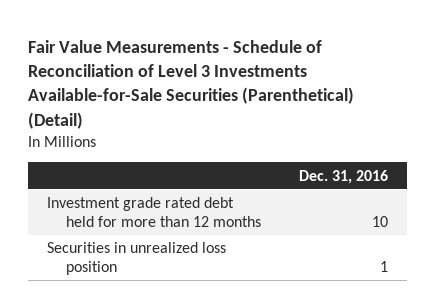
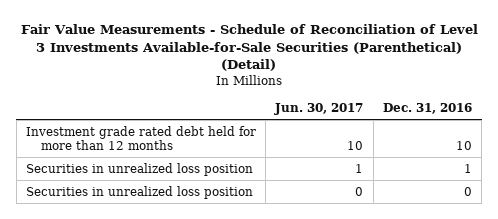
- | Dec. 31, 2016
+ | Jun. 30, 2017 | Dec. 31, 2016
+ Securities in unrealized loss position | 0 | 0

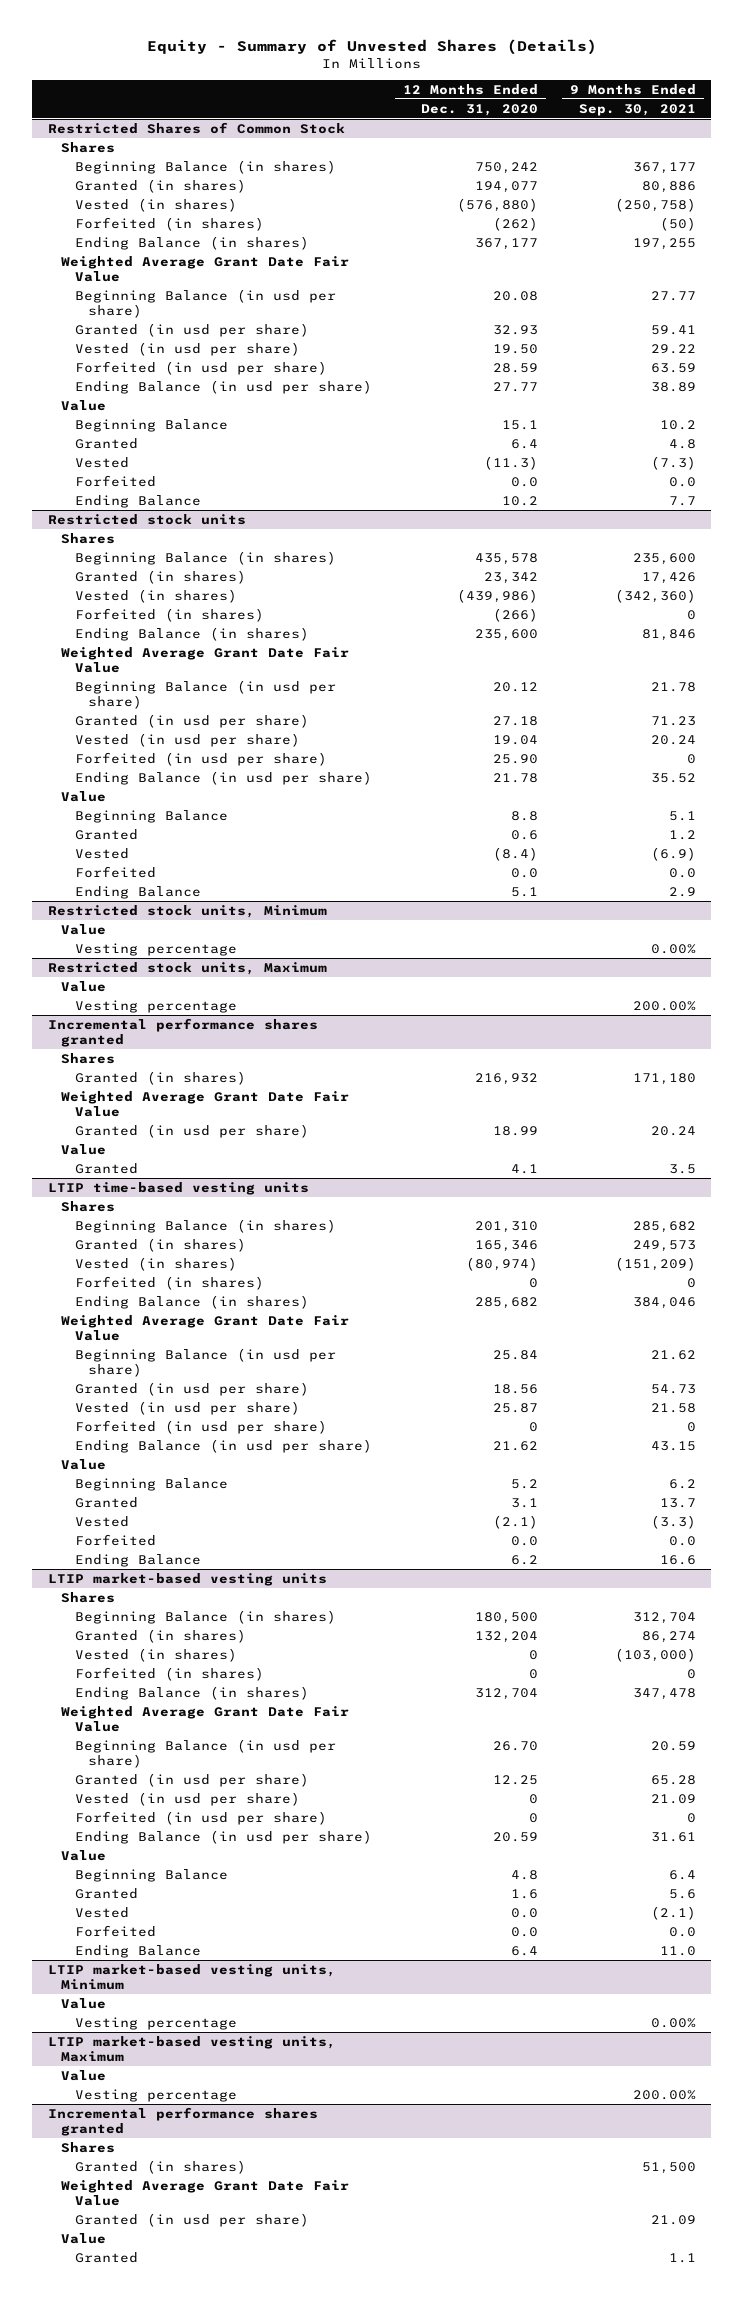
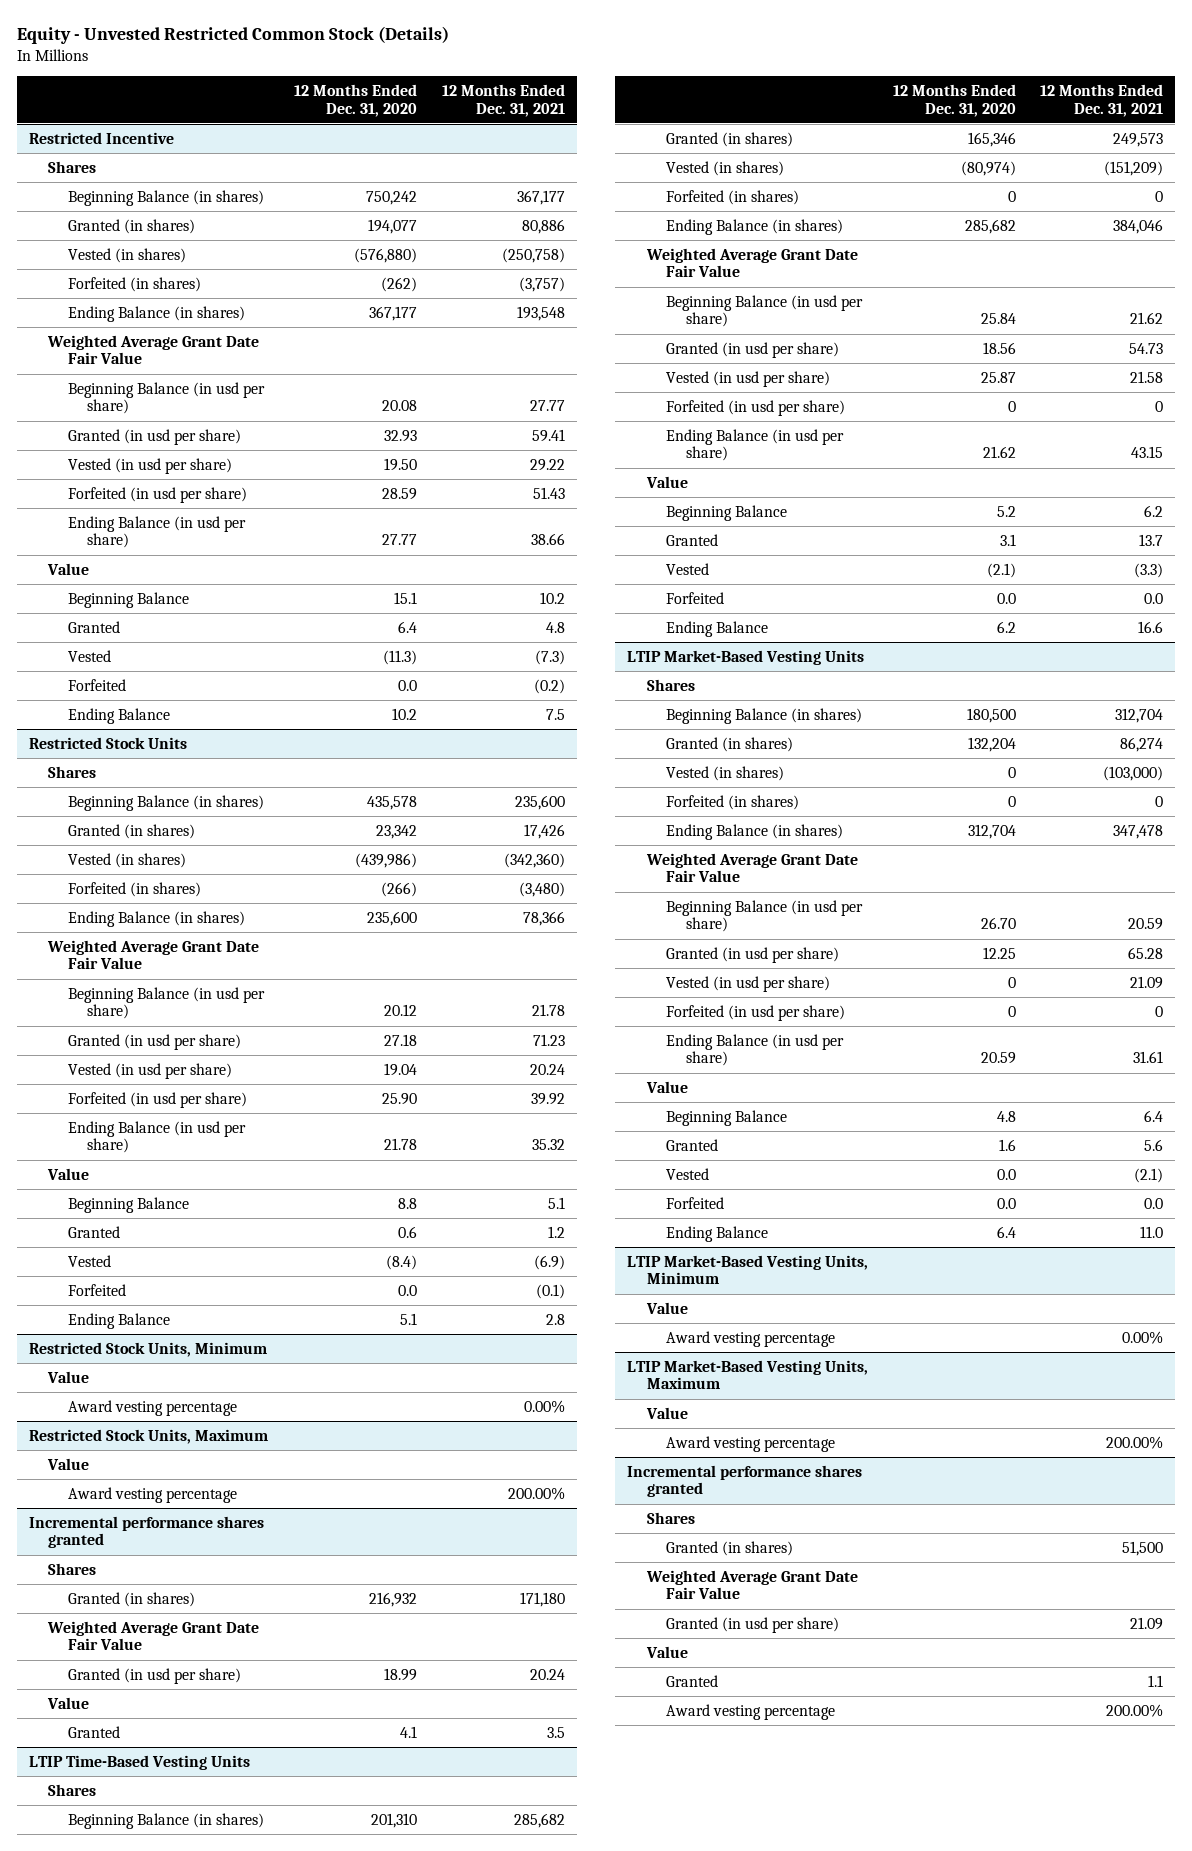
- Equity - Summary of Unvested Shares (Details)
+ Equity - Unvested Restricted Common Stock (Details)
- | 12 Months Ended Dec. 31, 2020 | 9 Months Ended Sep. 30, 2021
+ | 12 Months Ended Dec. 31, 2020 | 12 Months Ended Dec. 31, 2021
- Restricted Shares of Common Stock
+ Restricted Incentive
- Restricted stock units
+ Restricted Stock Units
- Restricted stock units, Minimum
+ Restricted Stock Units, Minimum
- Vesting percentage | | 0.00%
- Restricted stock units, Maximum
+ Award vesting percentage | | 0.00%
+ Restricted Stock Units, Maximum
- Vesting percentage | | 200.00%
+ Award vesting percentage | | 200.00%
- LTIP time-based vesting units
+ LTIP Time-Based Vesting Units
- LTIP market-based vesting units
+ LTIP Market-Based Vesting Units
- LTIP market-based vesting units, Minimum
+ LTIP Market-Based Vesting Units, Minimum
- Vesting percentage | | 0.00%
- LTIP market-based vesting units, Maximum
+ Award vesting percentage | | 0.00%
+ LTIP Market-Based Vesting Units, Maximum
- Vesting percentage | | 200.00%
+ Award vesting percentage | | 200.00%
@ Incremental performance shares granted
+ Award vesting percentage | | 200.00%

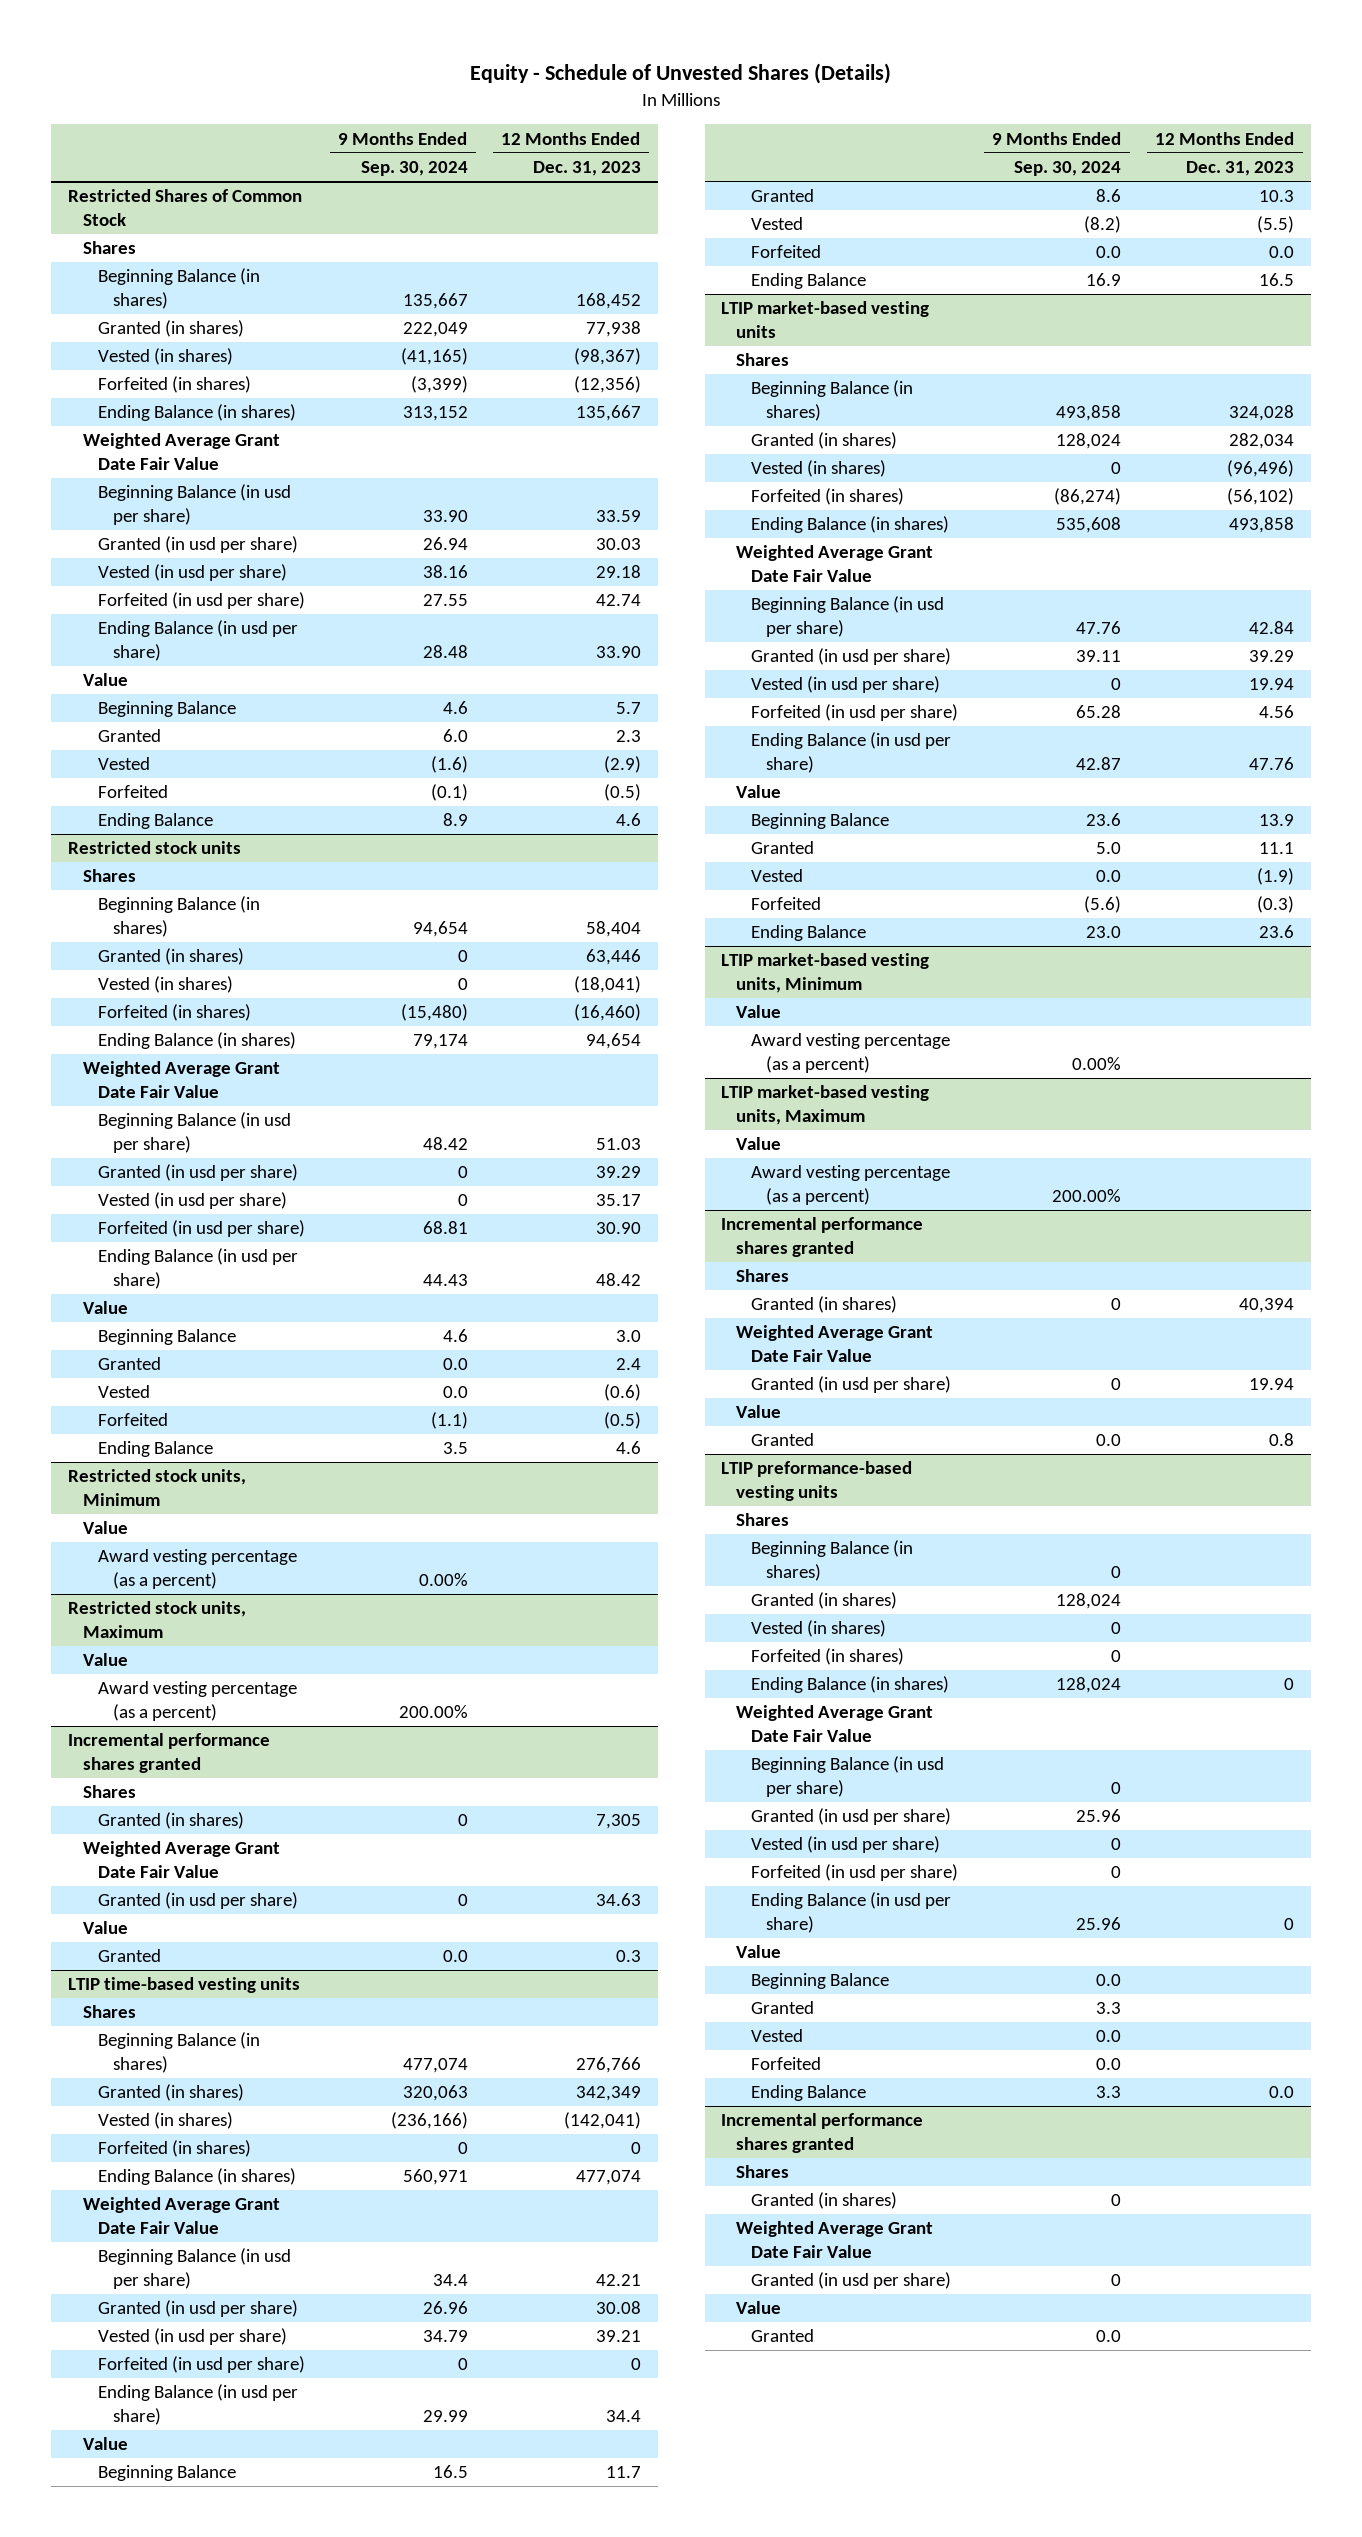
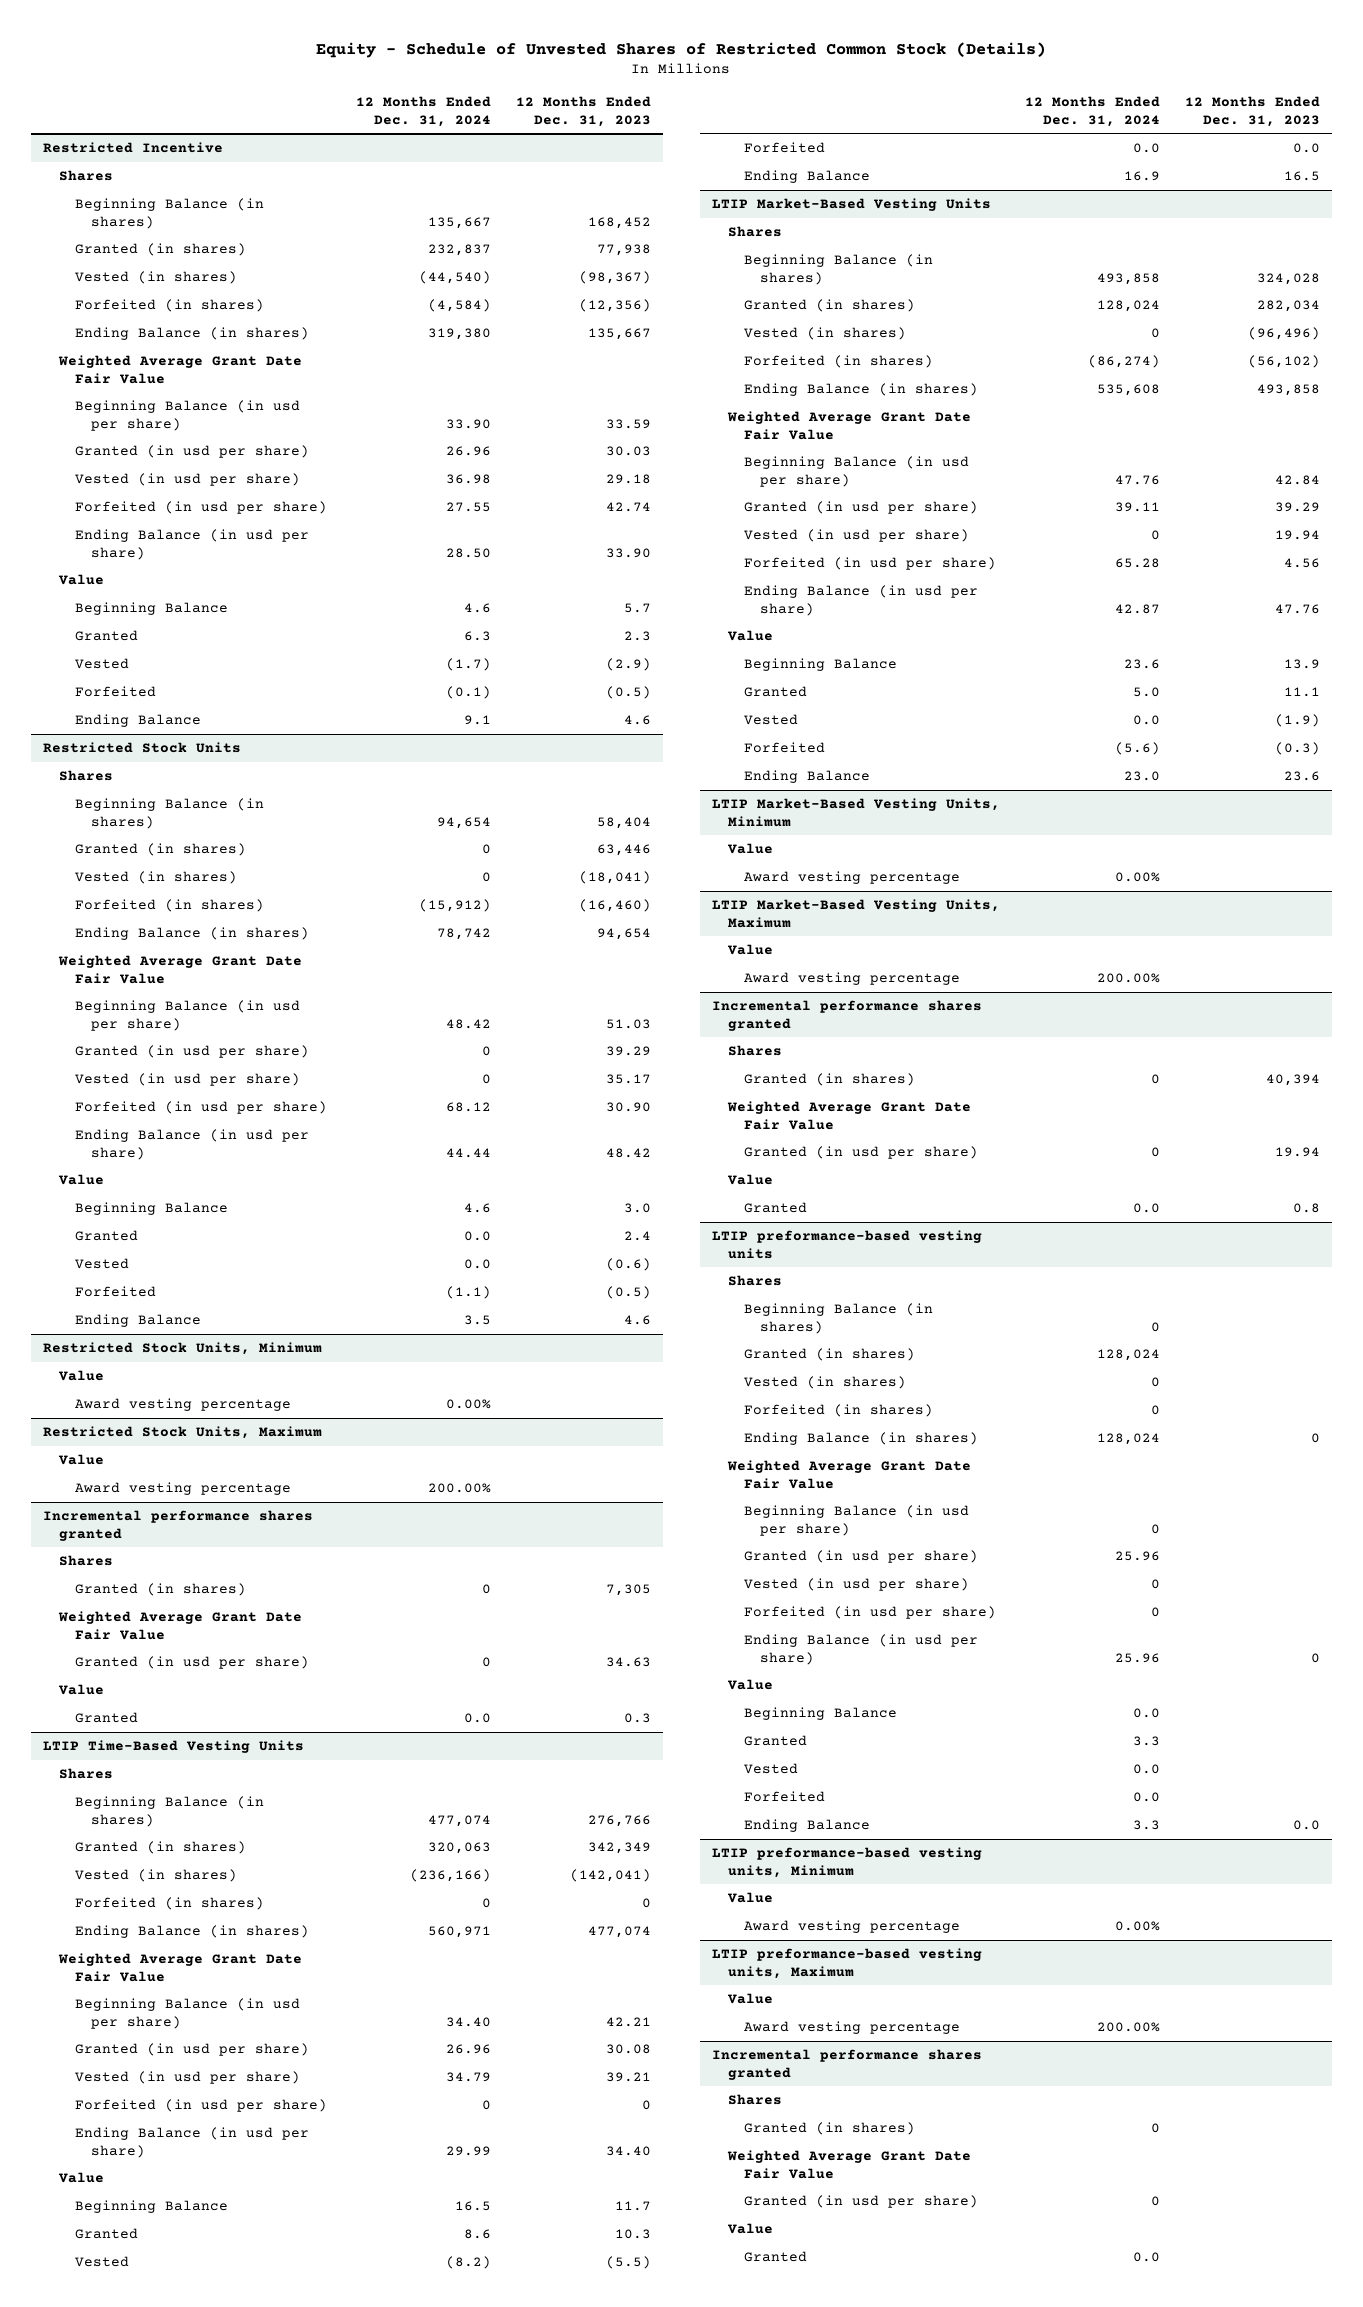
- Equity - Schedule of Unvested Shares (Details)
+ Equity - Schedule of Unvested Shares of Restricted Common Stock (Details)
- | 9 Months Ended Sep. 30, 2024 | 12 Months Ended Dec. 31, 2023
+ | 12 Months Ended Dec. 31, 2024 | 12 Months Ended Dec. 31, 2023
- Restricted Shares of Common Stock
+ Restricted Incentive
- Restricted stock units
+ Restricted Stock Units
- Restricted stock units, Minimum
+ Restricted Stock Units, Minimum
- Award vesting percentage (as a percent) | 0.00% |
- Restricted stock units, Maximum
+ Award vesting percentage | 0.00% |
+ Restricted Stock Units, Maximum
- Award vesting percentage (as a percent) | 200.00% |
+ Award vesting percentage | 200.00% |
- LTIP time-based vesting units
+ LTIP Time-Based Vesting Units
- Ending Balance (in usd per share) | 29.99 | 34.4
+ Ending Balance (in usd per share) | 29.99 | 34.40
- LTIP market-based vesting units
+ LTIP Market-Based Vesting Units
- LTIP market-based vesting units, Minimum
+ LTIP Market-Based Vesting Units, Minimum
- Award vesting percentage (as a percent) | 0.00% |
- LTIP market-based vesting units, Maximum
+ Award vesting percentage | 0.00% |
+ LTIP Market-Based Vesting Units, Maximum
- Award vesting percentage (as a percent) | 200.00% |
+ Award vesting percentage | 200.00% |
+ LTIP preformance-based vesting units, Minimum
+ Value
+ Award vesting percentage | 0.00% |
+ LTIP preformance-based vesting units, Maximum
+ Value
+ Award vesting percentage | 200.00% |

